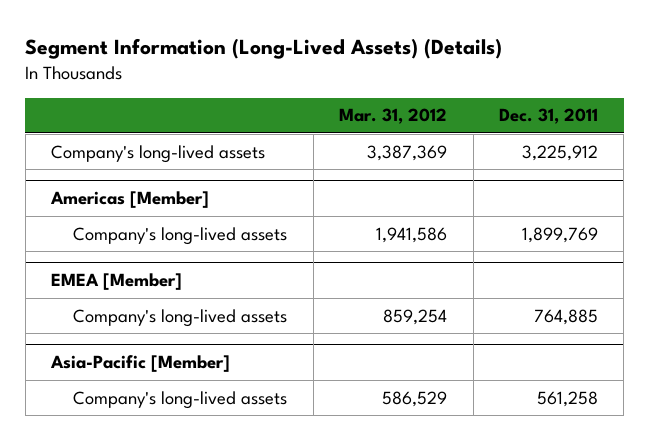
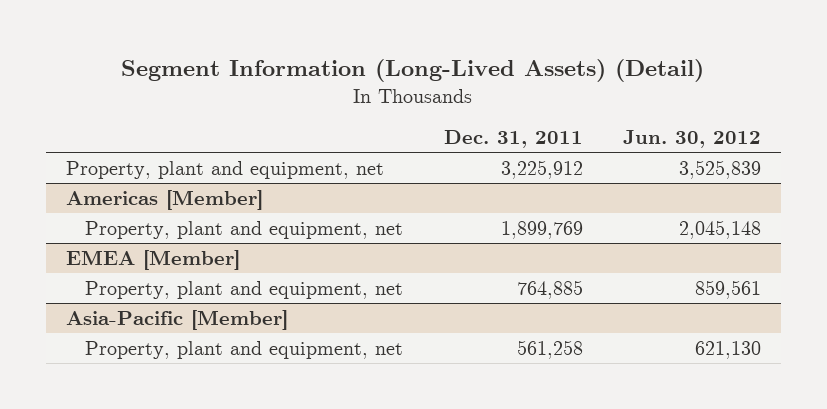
- Segment Information (Long-Lived Assets) (Details)
+ Segment Information (Long-Lived Assets) (Detail)
- | Mar. 31, 2012 | Dec. 31, 2011
+ | Dec. 31, 2011 | Jun. 30, 2012
- Company's long-lived assets | 3,387,369 | 3,225,912
+ Property, plant and equipment, net | 3,225,912 | 3,525,839
@ Americas [Member]
- Company's long-lived assets | 1,941,586 | 1,899,769
+ Property, plant and equipment, net | 1,899,769 | 2,045,148
@ EMEA [Member]
- Company's long-lived assets | 859,254 | 764,885
+ Property, plant and equipment, net | 764,885 | 859,561
@ Asia-Pacific [Member]
- Company's long-lived assets | 586,529 | 561,258
+ Property, plant and equipment, net | 561,258 | 621,130

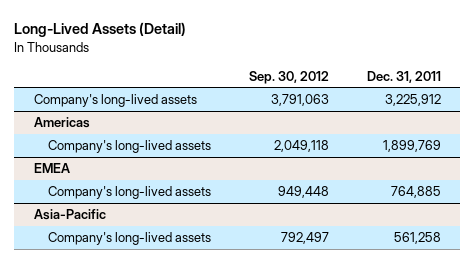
- Segment Information (Long-Lived Assets) (Detail)
+ Long-Lived Assets (Detail)
- | Dec. 31, 2011 | Jun. 30, 2012
+ | Sep. 30, 2012 | Dec. 31, 2011
- Property, plant and equipment, net | 3,225,912 | 3,525,839
- Americas [Member]
- Property, plant and equipment, net | 1,899,769 | 2,045,148
- EMEA [Member]
- Property, plant and equipment, net | 764,885 | 859,561
- Asia-Pacific [Member]
- Property, plant and equipment, net | 561,258 | 621,130
+ Company's long-lived assets | 3,791,063 | 3,225,912
+ Americas
+ Company's long-lived assets | 2,049,118 | 1,899,769
+ EMEA
+ Company's long-lived assets | 949,448 | 764,885
+ Asia-Pacific
+ Company's long-lived assets | 792,497 | 561,258

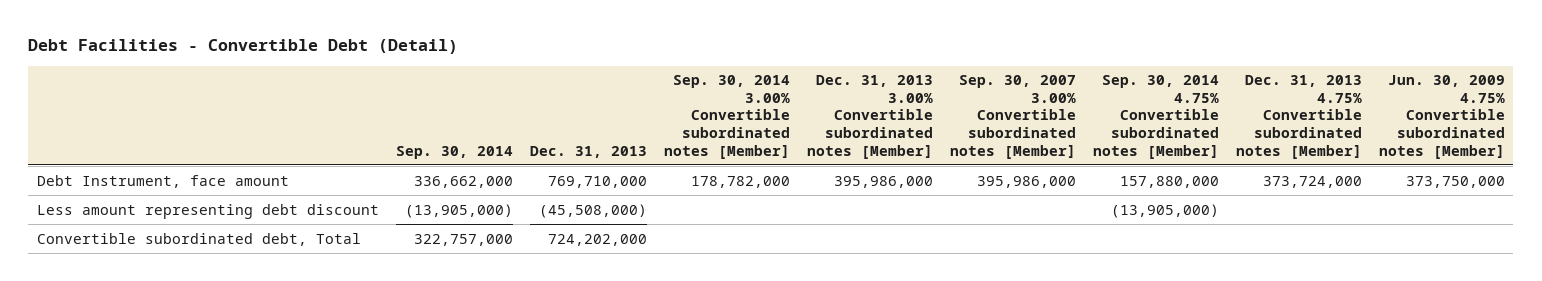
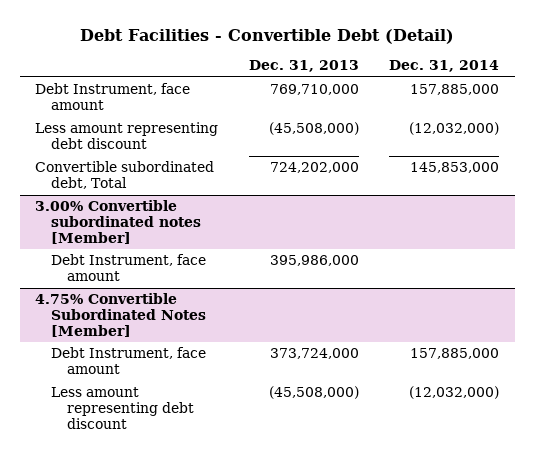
- | Sep. 30, 2014 | Dec. 31, 2013 | Sep. 30, 2014 3.00% Convertible subordinated notes [Member] | Dec. 31, 2013 3.00% Convertible subordinated notes [Member] | Sep. 30, 2007 3.00% Convertible subordinated notes [Member] | Sep. 30, 2014 4.75% Convertible subordinated notes [Member] | Dec. 31, 2013 4.75% Convertible subordinated notes [Member] | Jun. 30, 2009 4.75% Convertible subordinated notes [Member]
+ | Dec. 31, 2013 | Dec. 31, 2014
+ 3.00% Convertible subordinated notes [Member]
+ Debt Instrument, face amount | 395,986,000 |
+ 4.75% Convertible Subordinated Notes [Member]
+ Debt Instrument, face amount | 373,724,000 | 157,885,000
+ Less amount representing debt discount | (45,508,000) | (12,032,000)

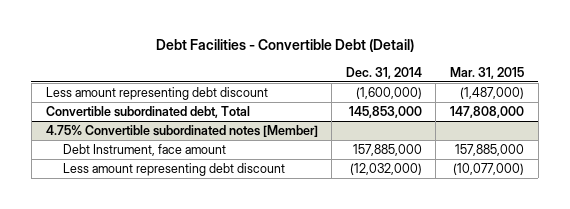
- | Dec. 31, 2013 | Dec. 31, 2014
+ | Dec. 31, 2014 | Mar. 31, 2015
- Debt Instrument, face amount | 769,710,000 | 157,885,000
- Less amount representing debt discount | (45,508,000) | (12,032,000)
+ Less amount representing debt discount | (1,600,000) | (1,487,000)
- 3.00% Convertible subordinated notes [Member]
- Debt Instrument, face amount | 395,986,000 |
- 4.75% Convertible Subordinated Notes [Member]
+ 4.75% Convertible subordinated notes [Member]

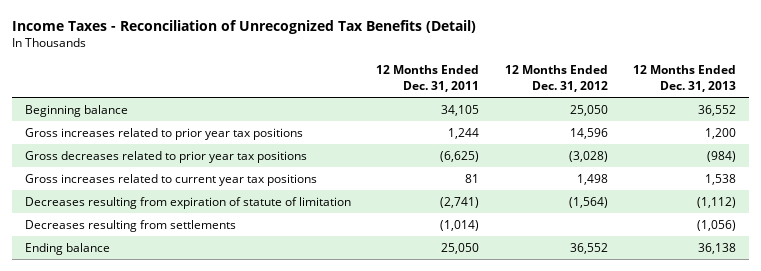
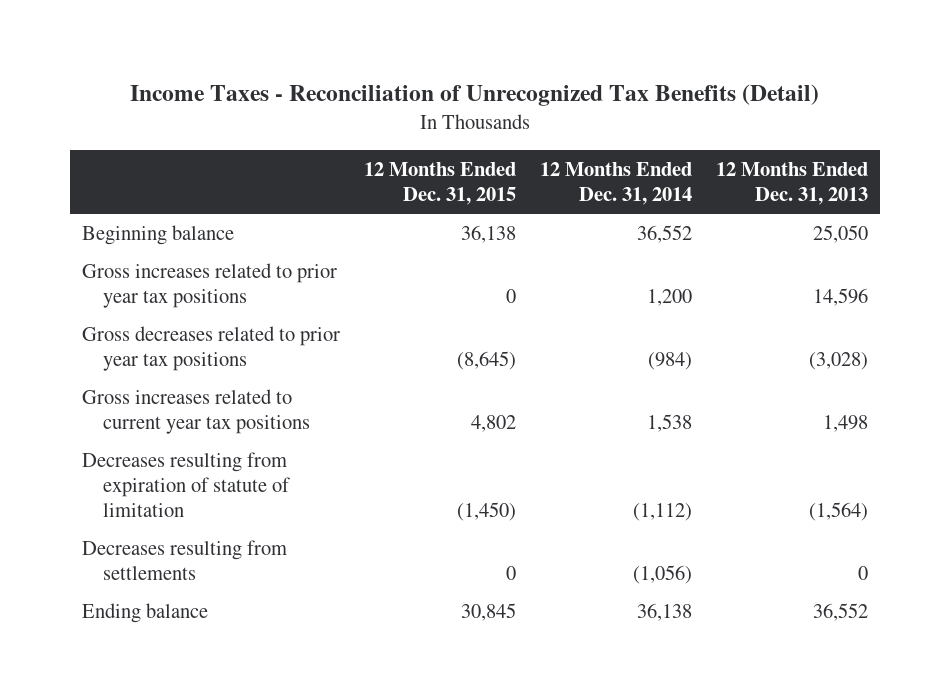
- | 12 Months Ended Dec. 31, 2011 | 12 Months Ended Dec. 31, 2012 | 12 Months Ended Dec. 31, 2013
+ | 12 Months Ended Dec. 31, 2015 | 12 Months Ended Dec. 31, 2014 | 12 Months Ended Dec. 31, 2013
- Beginning balance | 34,105 | 25,050 | 36,552
- Gross increases related to prior year tax positions | 1,244 | 14,596 | 1,200
- Gross decreases related to prior year tax positions | (6,625) | (3,028) | (984)
- Gross increases related to current year tax positions | 81 | 1,498 | 1,538
- Decreases resulting from expiration of statute of limitation | (2,741) | (1,564) | (1,112)
- Decreases resulting from settlements | (1,014) | | (1,056)
- Ending balance | 25,050 | 36,552 | 36,138
+ Beginning balance | 36,138 | 36,552 | 25,050
+ Gross increases related to prior year tax positions | 0 | 1,200 | 14,596
+ Gross decreases related to prior year tax positions | (8,645) | (984) | (3,028)
+ Gross increases related to current year tax positions | 4,802 | 1,538 | 1,498
+ Decreases resulting from expiration of statute of limitation | (1,450) | (1,112) | (1,564)
+ Decreases resulting from settlements | 0 | (1,056) | 0
+ Ending balance | 30,845 | 36,138 | 36,552

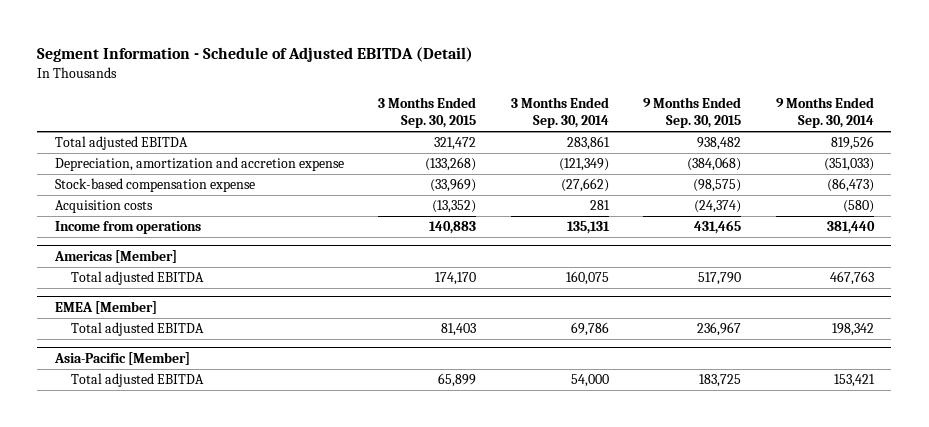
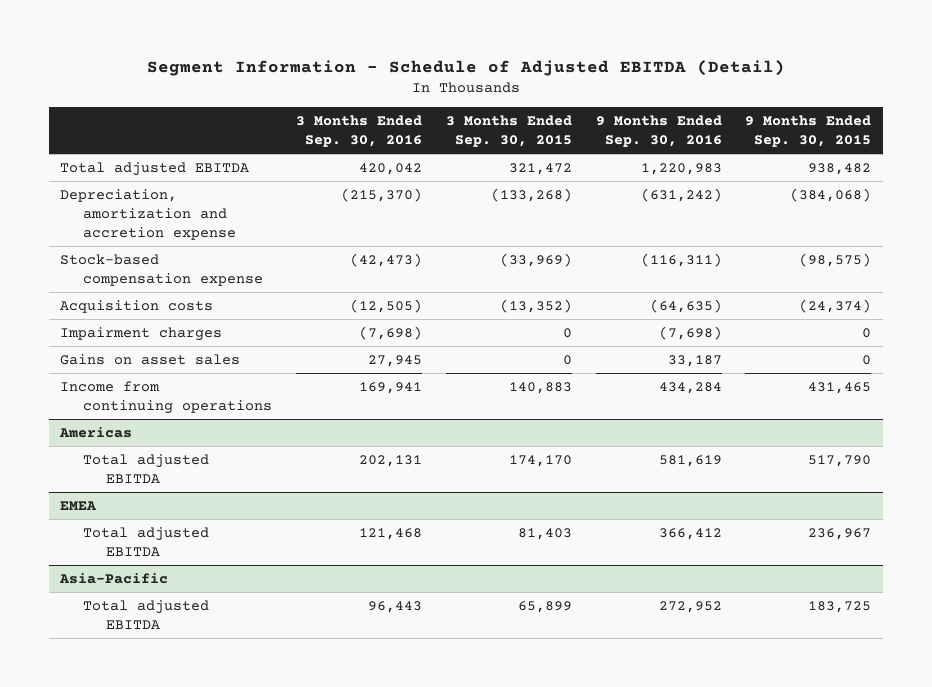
- | 3 Months Ended Sep. 30, 2015 | 3 Months Ended Sep. 30, 2014 | 9 Months Ended Sep. 30, 2015 | 9 Months Ended Sep. 30, 2014
+ | 3 Months Ended Sep. 30, 2016 | 3 Months Ended Sep. 30, 2015 | 9 Months Ended Sep. 30, 2016 | 9 Months Ended Sep. 30, 2015
- Income from operations | 140,883 | 135,131 | 431,465 | 381,440
- Americas [Member]
+ Impairment charges | (7,698) | 0 | (7,698) | 0
+ Gains on asset sales | 27,945 | 0 | 33,187 | 0
+ Income from continuing operations | 169,941 | 140,883 | 434,284 | 431,465
+ Americas
- EMEA [Member]
+ EMEA
- Asia-Pacific [Member]
+ Asia-Pacific

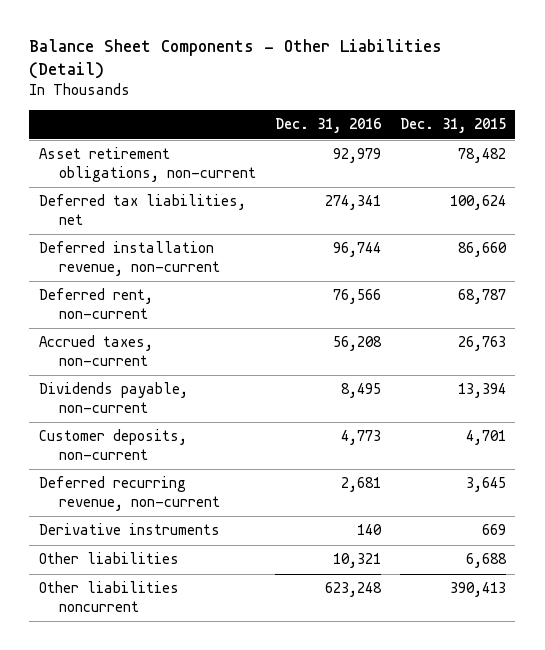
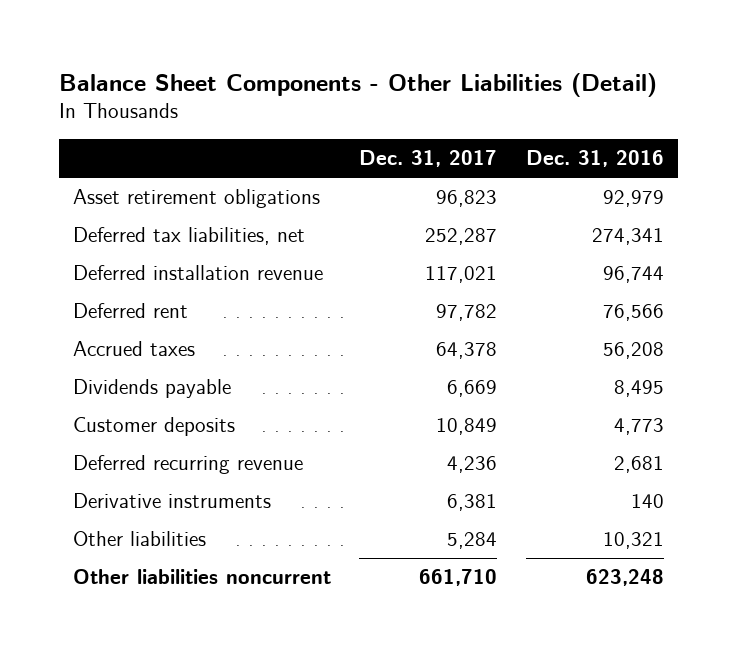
- | Dec. 31, 2016 | Dec. 31, 2015
+ | Dec. 31, 2017 | Dec. 31, 2016
- Asset retirement obligations, non-current | 92,979 | 78,482
+ Asset retirement obligations | 96,823 | 92,979
- Deferred installation revenue, non-current | 96,744 | 86,660
- Deferred rent, non-current | 76,566 | 68,787
- Accrued taxes, non-current | 56,208 | 26,763
- Dividends payable, non-current | 8,495 | 13,394
- Customer deposits, non-current | 4,773 | 4,701
- Deferred recurring revenue, non-current | 2,681 | 3,645
+ Deferred installation revenue | 117,021 | 96,744
+ Deferred rent | 97,782 | 76,566
+ Accrued taxes | 64,378 | 56,208
+ Dividends payable | 6,669 | 8,495
+ Customer deposits | 10,849 | 4,773
+ Deferred recurring revenue | 4,236 | 2,681

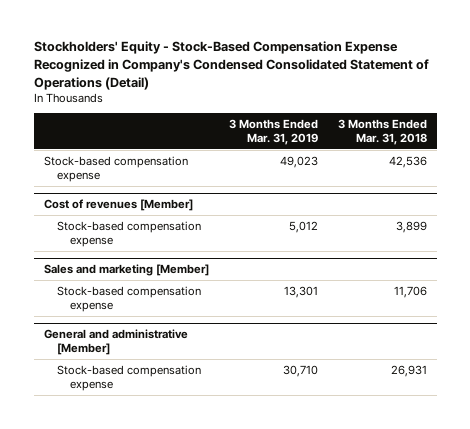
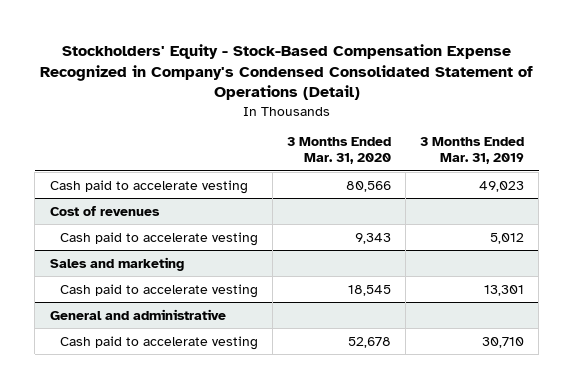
- | 3 Months Ended Mar. 31, 2019 | 3 Months Ended Mar. 31, 2018
+ | 3 Months Ended Mar. 31, 2020 | 3 Months Ended Mar. 31, 2019
- Stock-based compensation expense | 49,023 | 42,536
- Cost of revenues [Member]
- Stock-based compensation expense | 5,012 | 3,899
- Sales and marketing [Member]
- Stock-based compensation expense | 13,301 | 11,706
- General and administrative [Member]
- Stock-based compensation expense | 30,710 | 26,931
+ Cash paid to accelerate vesting | 80,566 | 49,023
+ Cost of revenues
+ Cash paid to accelerate vesting | 9,343 | 5,012
+ Sales and marketing
+ Cash paid to accelerate vesting | 18,545 | 13,301
+ General and administrative
+ Cash paid to accelerate vesting | 52,678 | 30,710

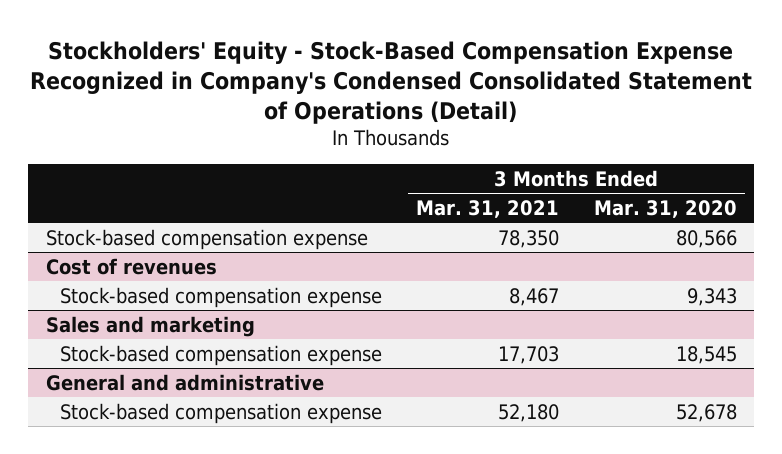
- | 3 Months Ended Mar. 31, 2020 | 3 Months Ended Mar. 31, 2019
+ | 3 Months Ended Mar. 31, 2021 | 3 Months Ended Mar. 31, 2020
- Cash paid to accelerate vesting | 80,566 | 49,023
+ Stock-based compensation expense | 78,350 | 80,566
@ Cost of revenues
- Cash paid to accelerate vesting | 9,343 | 5,012
+ Stock-based compensation expense | 8,467 | 9,343
@ Sales and marketing
- Cash paid to accelerate vesting | 18,545 | 13,301
+ Stock-based compensation expense | 17,703 | 18,545
@ General and administrative
- Cash paid to accelerate vesting | 52,678 | 30,710
+ Stock-based compensation expense | 52,180 | 52,678

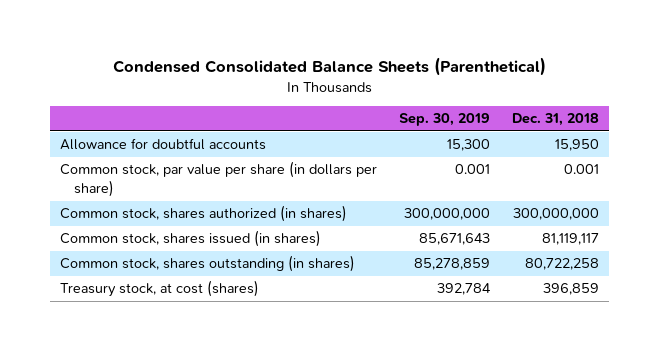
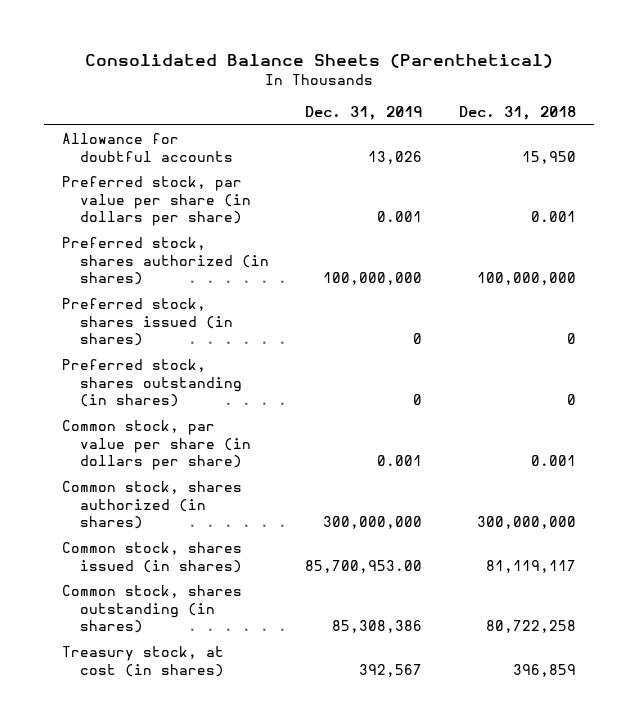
- Condensed Consolidated Balance Sheets (Parenthetical)
+ Consolidated Balance Sheets (Parenthetical)
- | Sep. 30, 2019 | Dec. 31, 2018
+ | Dec. 31, 2019 | Dec. 31, 2018
+ Preferred stock, par value per share (in dollars per share) | 0.001 | 0.001
+ Preferred stock, shares authorized (in shares) | 100,000,000 | 100,000,000
+ Preferred stock, shares issued (in shares) | 0 | 0
+ Preferred stock, shares outstanding (in shares) | 0 | 0
- Treasury stock, at cost (shares) | 392,784 | 396,859
+ Treasury stock, at cost (in shares) | 392,567 | 396,859

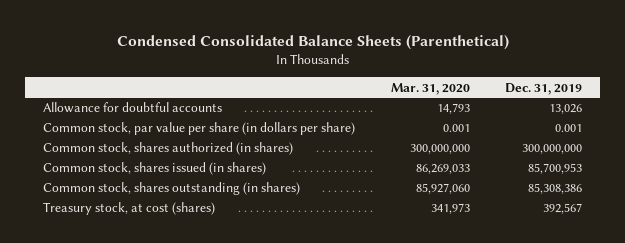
- Consolidated Balance Sheets (Parenthetical)
+ Condensed Consolidated Balance Sheets (Parenthetical)
- | Dec. 31, 2019 | Dec. 31, 2018
+ | Mar. 31, 2020 | Dec. 31, 2019
- Preferred stock, par value per share (in dollars per share) | 0.001 | 0.001
- Preferred stock, shares authorized (in shares) | 100,000,000 | 100,000,000
- Preferred stock, shares issued (in shares) | 0 | 0
- Preferred stock, shares outstanding (in shares) | 0 | 0
- Common stock, shares issued (in shares) | 85,700,953.00 | 81,119,117
+ Common stock, shares issued (in shares) | 86,269,033 | 85,700,953
- Treasury stock, at cost (in shares) | 392,567 | 396,859
+ Treasury stock, at cost (shares) | 341,973 | 392,567

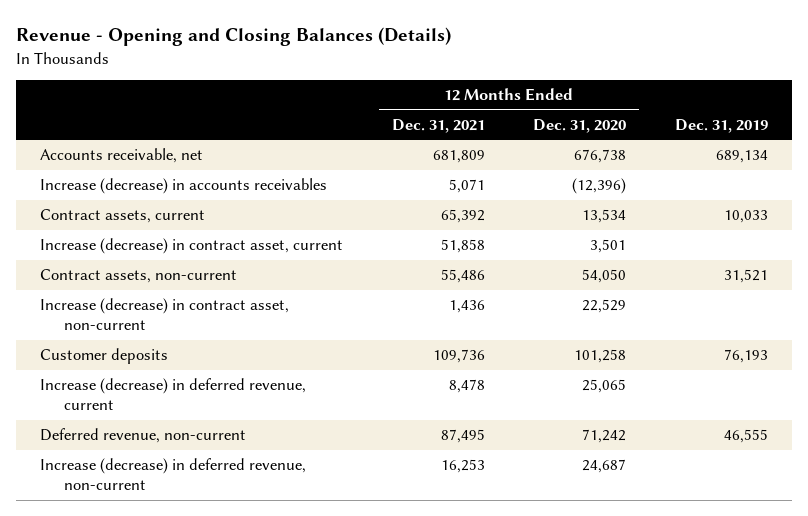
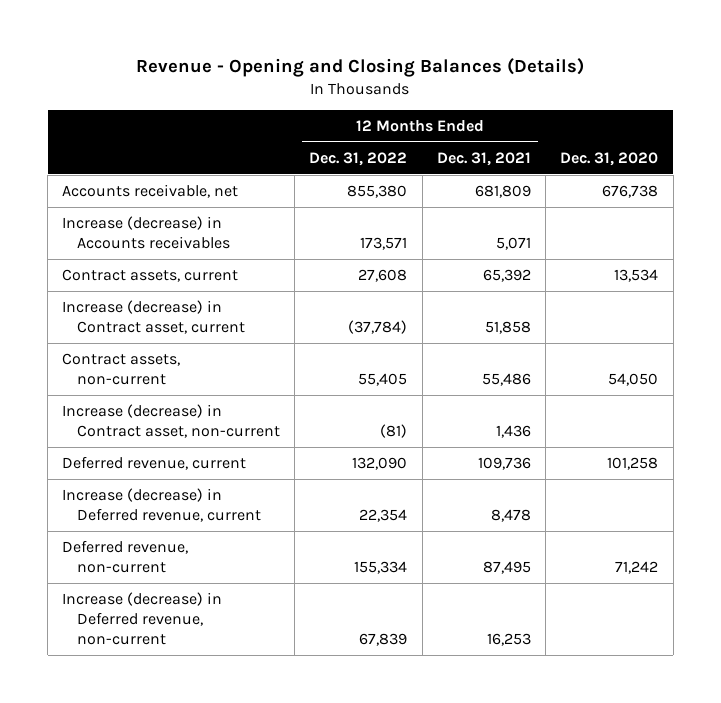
- | 12 Months Ended Dec. 31, 2021 | 12 Months Ended Dec. 31, 2020 | Dec. 31, 2019
+ | 12 Months Ended Dec. 31, 2022 | 12 Months Ended Dec. 31, 2021 | Dec. 31, 2020
- Increase (decrease) in accounts receivables | 5,071 | (12,396) |
+ Increase (decrease) in Accounts receivables | 173,571 | 5,071 |
- Increase (decrease) in contract asset, current | 51,858 | 3,501 |
+ Increase (decrease) in Contract asset, current | (37,784) | 51,858 |
- Increase (decrease) in contract asset, non-current | 1,436 | 22,529 |
- Customer deposits | 109,736 | 101,258 | 76,193
- Increase (decrease) in deferred revenue, current | 8,478 | 25,065 |
+ Increase (decrease) in Contract asset, non-current | (81) | 1,436 |
+ Deferred revenue, current | 132,090 | 109,736 | 101,258
+ Increase (decrease) in Deferred revenue, current | 22,354 | 8,478 |
- Increase (decrease) in deferred revenue, non-current | 16,253 | 24,687 |
+ Increase (decrease) in Deferred revenue, non-current | 67,839 | 16,253 |

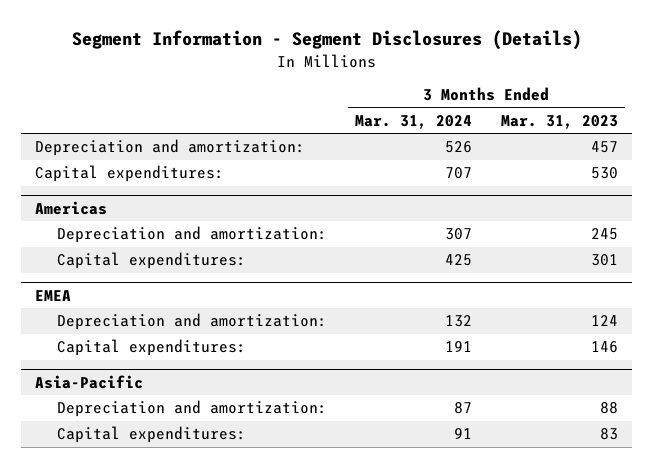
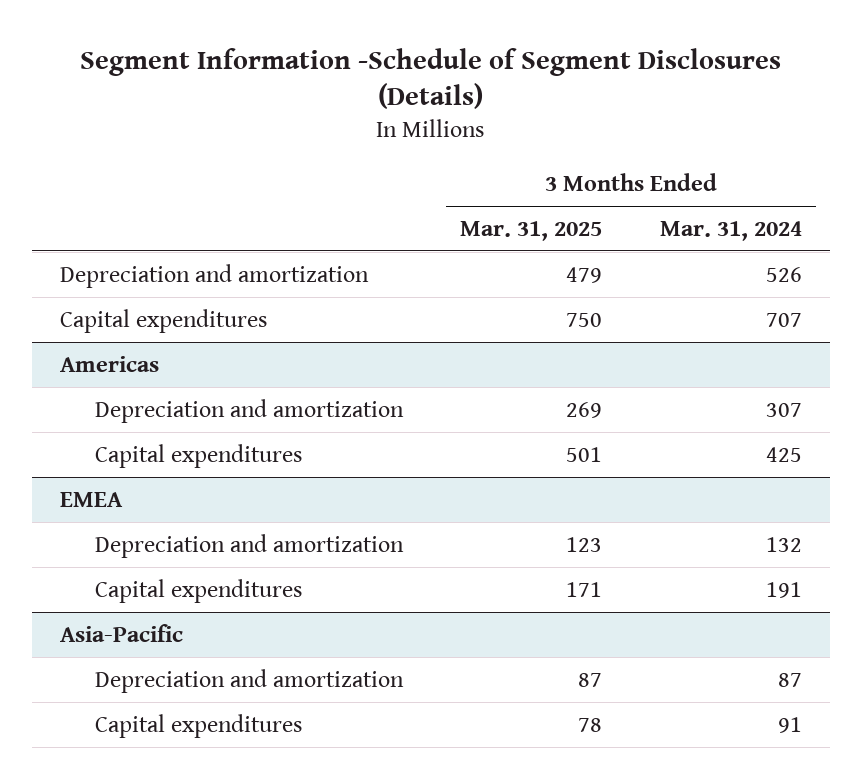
- Segment Information - Segment Disclosures (Details)
+ Segment Information -Schedule of Segment Disclosures (Details)
- | 3 Months Ended Mar. 31, 2024 | 3 Months Ended Mar. 31, 2023
+ | 3 Months Ended Mar. 31, 2025 | 3 Months Ended Mar. 31, 2024
- Depreciation and amortization: | 526 | 457
- Capital expenditures: | 707 | 530
+ Depreciation and amortization | 479 | 526
+ Capital expenditures | 750 | 707
@ Americas
- Depreciation and amortization: | 307 | 245
- Capital expenditures: | 425 | 301
+ Depreciation and amortization | 269 | 307
+ Capital expenditures | 501 | 425
@ EMEA
- Depreciation and amortization: | 132 | 124
- Capital expenditures: | 191 | 146
+ Depreciation and amortization | 123 | 132
+ Capital expenditures | 171 | 191
@ Asia-Pacific
- Depreciation and amortization: | 87 | 88
- Capital expenditures: | 91 | 83
+ Depreciation and amortization | 87 | 87
+ Capital expenditures | 78 | 91

